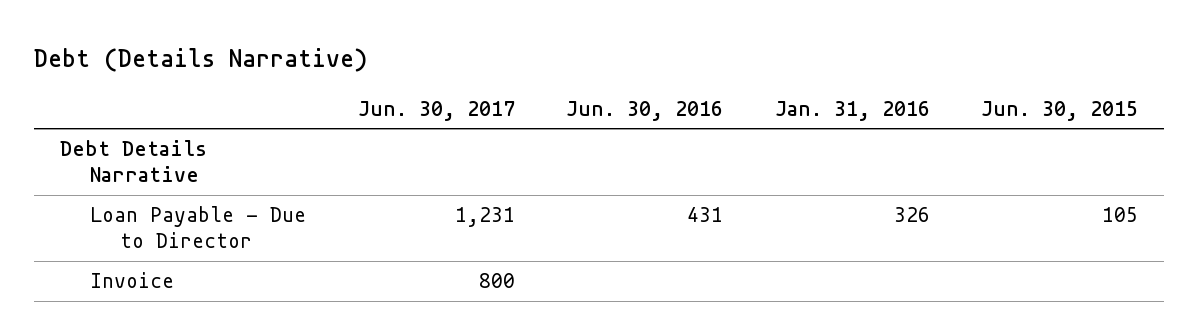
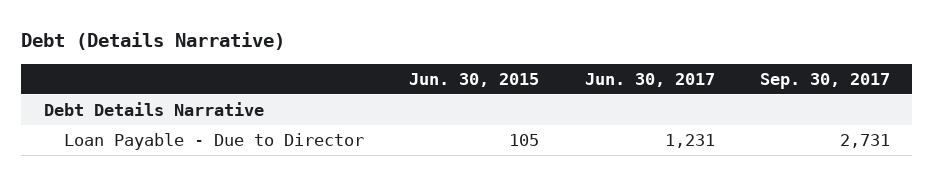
- | Jun. 30, 2017 | Jun. 30, 2016 | Jan. 31, 2016 | Jun. 30, 2015
+ | Jun. 30, 2015 | Jun. 30, 2017 | Sep. 30, 2017
- Invoice | 800 | | |

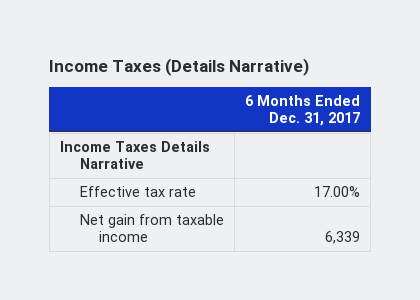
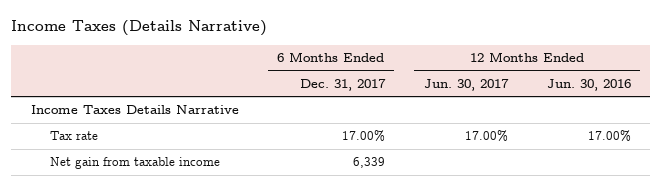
- | 6 Months Ended Dec. 31, 2017
+ | 6 Months Ended Dec. 31, 2017 | 12 Months Ended Jun. 30, 2017 | 12 Months Ended Jun. 30, 2016
- Effective tax rate | 17.00%
+ Tax rate | 17.00% | 17.00% | 17.00%

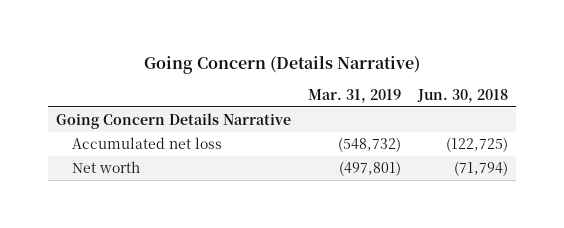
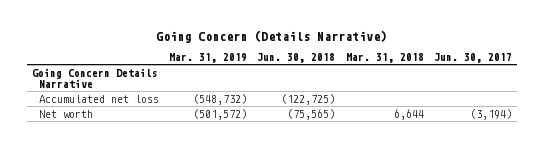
- | Mar. 31, 2019 | Jun. 30, 2018
+ | Mar. 31, 2019 | Jun. 30, 2018 | Mar. 31, 2018 | Jun. 30, 2017
- Net worth | (497,801) | (71,794)
+ Net worth | (501,572) | (75,565) | 6,644 | (3,194)

